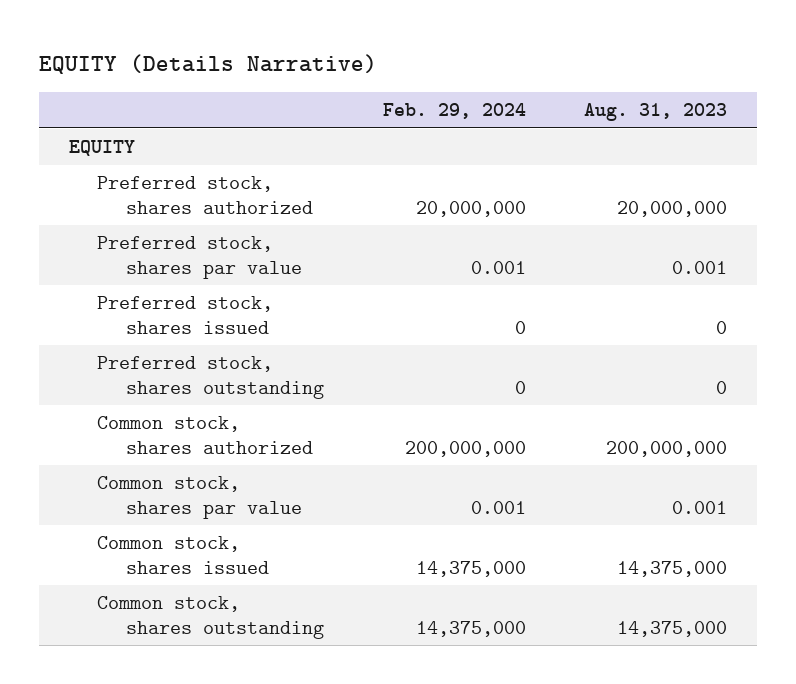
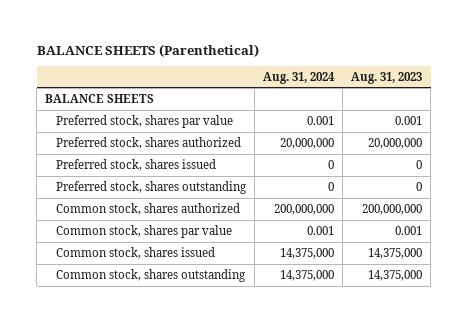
- EQUITY (Details Narrative)
+ BALANCE SHEETS (Parenthetical)
- | Feb. 29, 2024 | Aug. 31, 2023
+ | Aug. 31, 2024 | Aug. 31, 2023
- EQUITY
+ BALANCE SHEETS
moved down: Preferred stock, shares authorized | 20,000,000 | 20,000,000

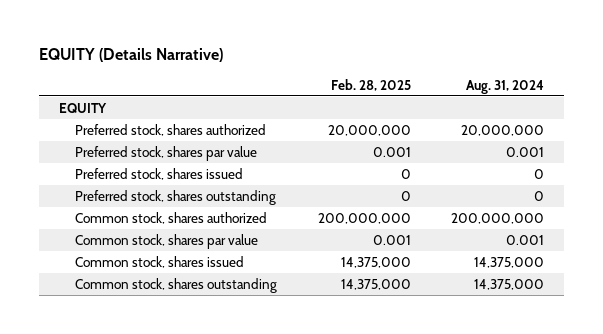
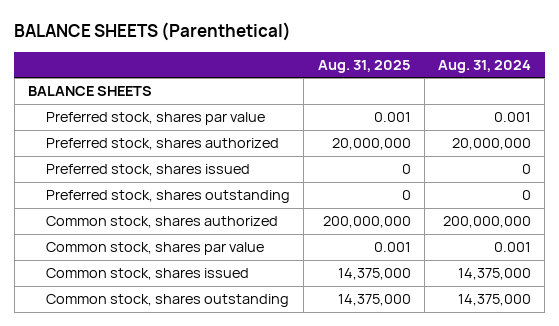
- EQUITY (Details Narrative)
+ BALANCE SHEETS (Parenthetical)
- | Feb. 28, 2025 | Aug. 31, 2024
+ | Aug. 31, 2025 | Aug. 31, 2024
- EQUITY
+ BALANCE SHEETS
moved down: Preferred stock, shares authorized | 20,000,000 | 20,000,000

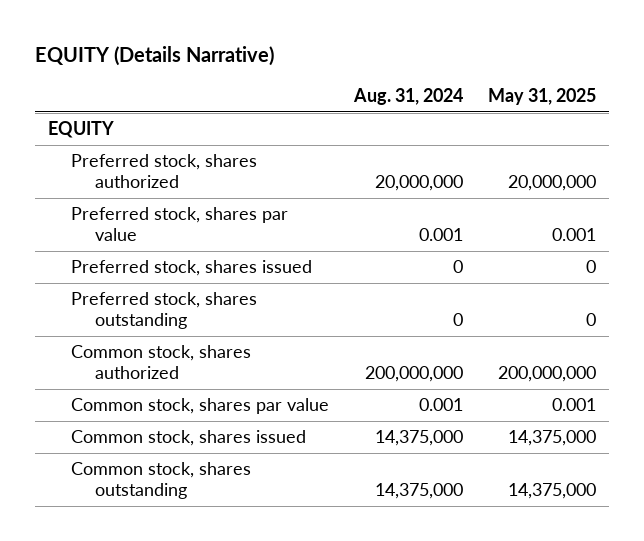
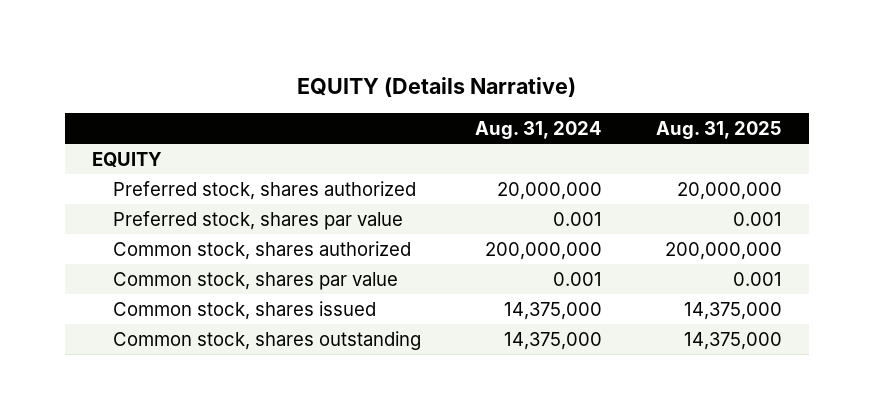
- | Aug. 31, 2024 | May 31, 2025
+ | Aug. 31, 2024 | Aug. 31, 2025
- Preferred stock, shares issued | 0 | 0
- Preferred stock, shares outstanding | 0 | 0

